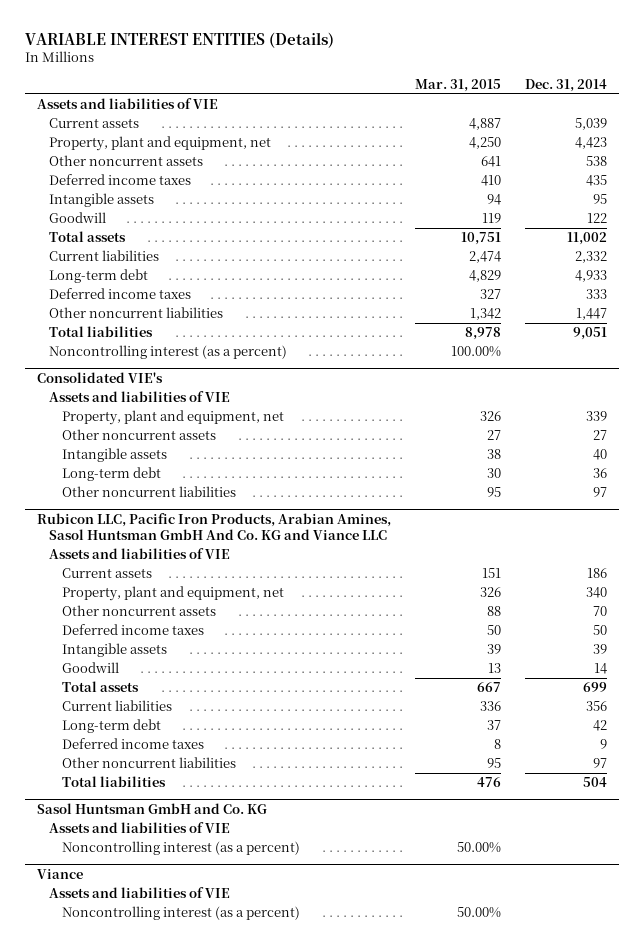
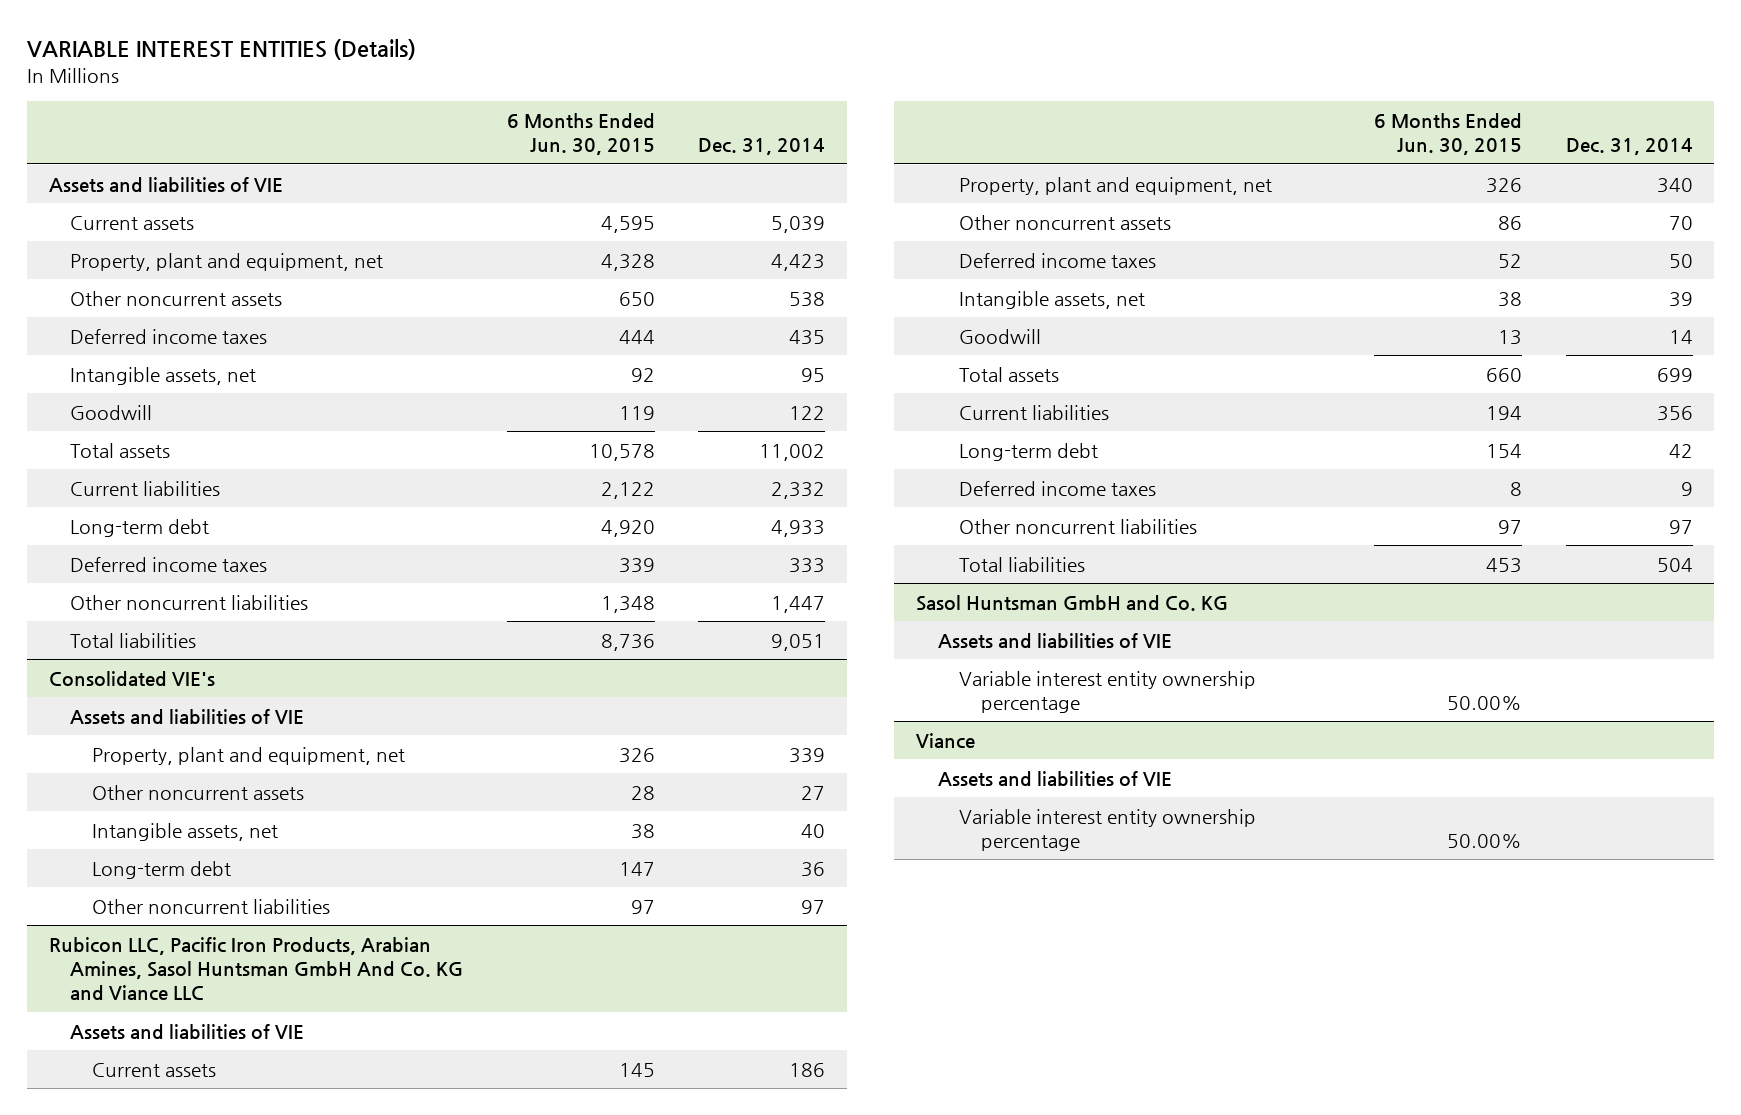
- | Mar. 31, 2015 | Dec. 31, 2014
+ | 6 Months Ended Jun. 30, 2015 | Dec. 31, 2014
- Intangible assets | 94 | 95
+ Intangible assets, net | 92 | 95
- Noncontrolling interest (as a percent) | 100.00% |
@ Consolidated VIE's
- Intangible assets | 38 | 40
+ Intangible assets, net | 38 | 40
@ Rubicon LLC, Pacific Iron Products, Arabian Amines, Sasol Huntsman GmbH And Co. KG and Viance LLC
- Intangible assets | 39 | 39
+ Intangible assets, net | 38 | 39
@ Sasol Huntsman GmbH and Co. KG
- Noncontrolling interest (as a percent) | 50.00% |
+ Variable interest entity ownership percentage | 50.00% |
@ Viance
- Noncontrolling interest (as a percent) | 50.00% |
+ Variable interest entity ownership percentage | 50.00% |

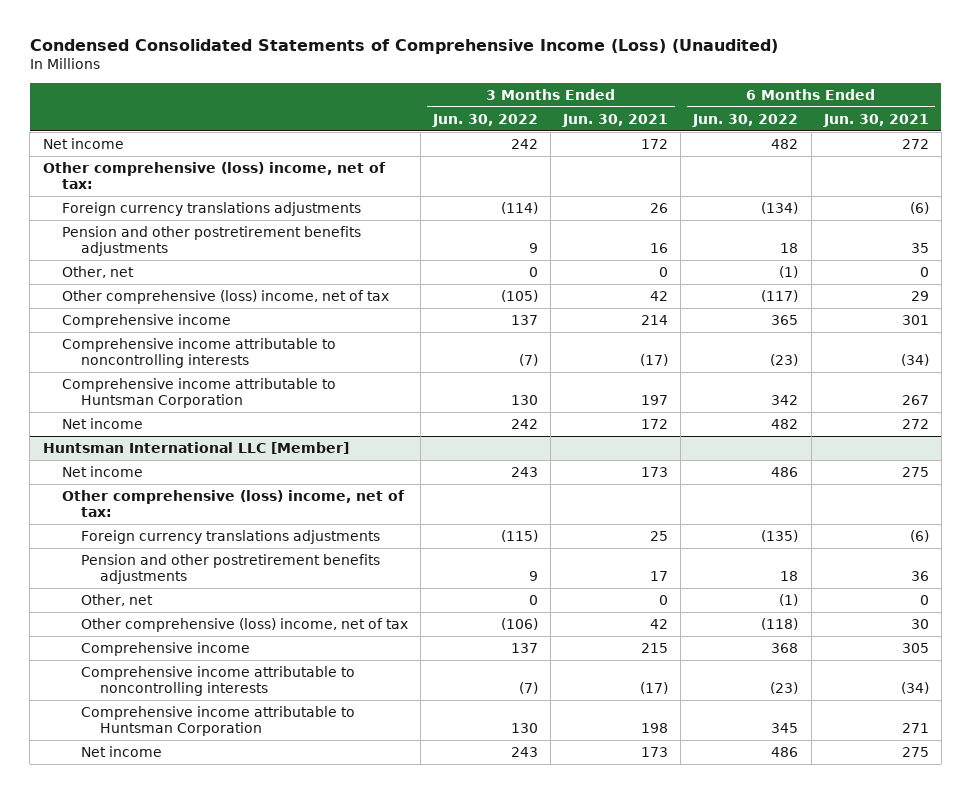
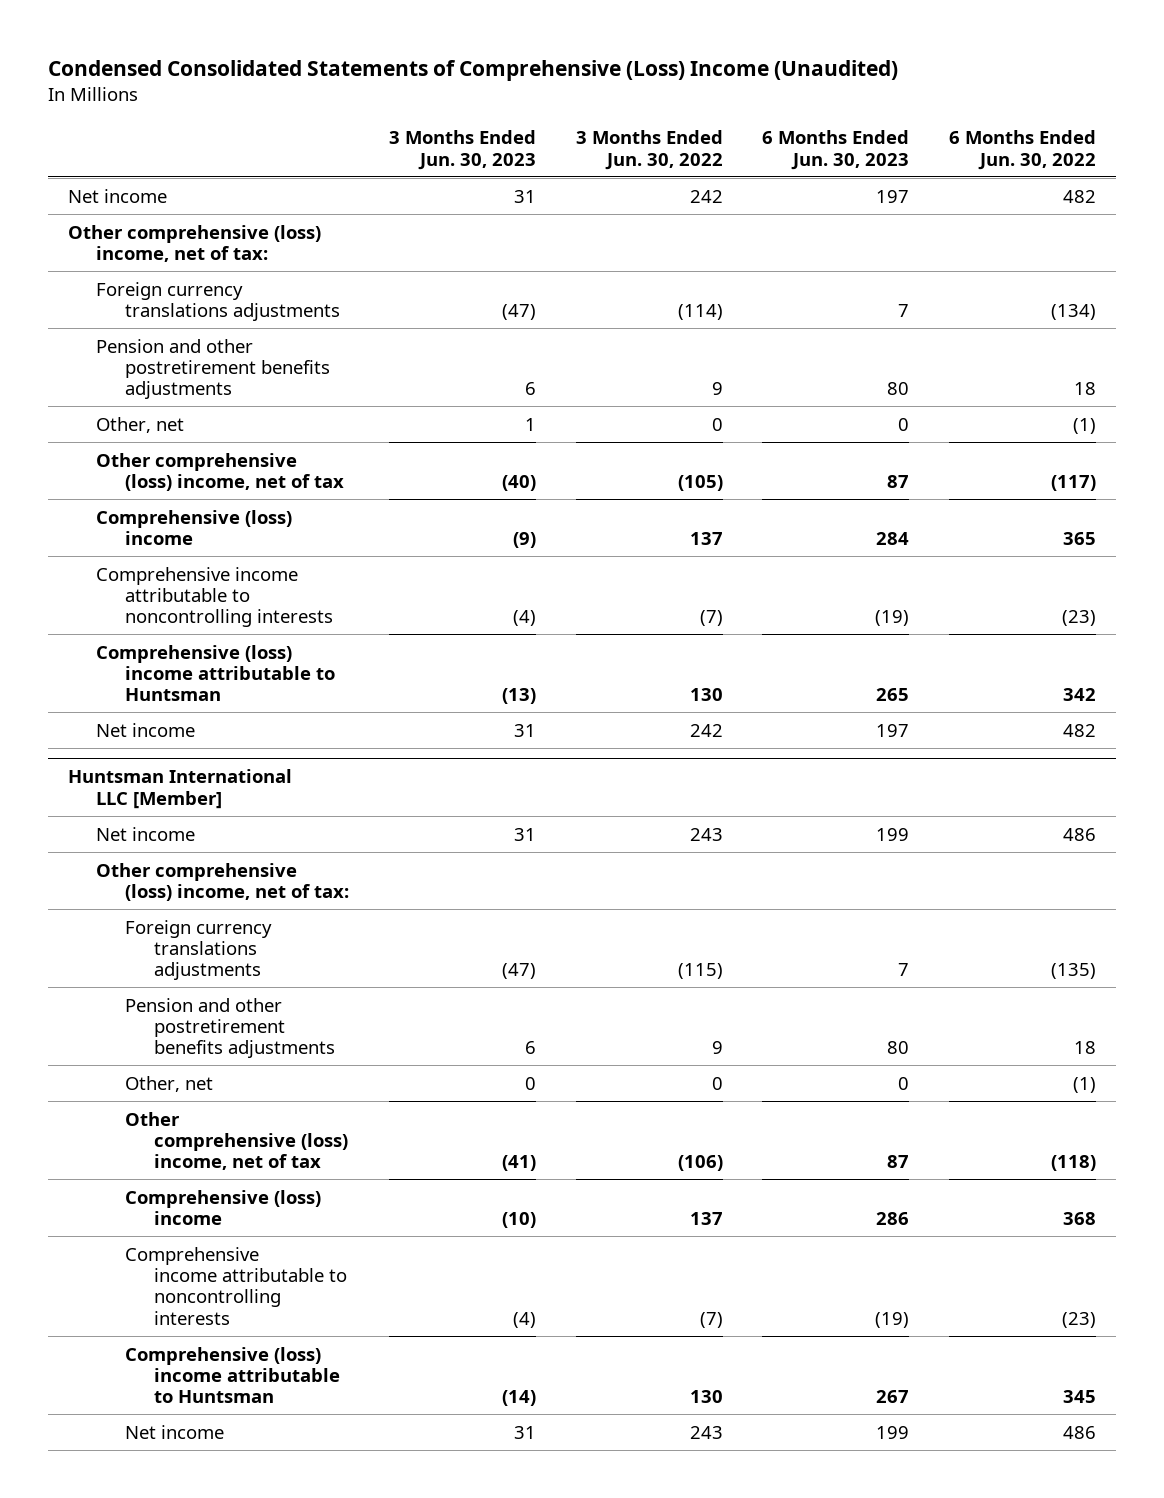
- Condensed Consolidated Statements of Comprehensive Income (Loss) (Unaudited)
+ Condensed Consolidated Statements of Comprehensive (Loss) Income (Unaudited)
- | 3 Months Ended Jun. 30, 2022 | 3 Months Ended Jun. 30, 2021 | 6 Months Ended Jun. 30, 2022 | 6 Months Ended Jun. 30, 2021
+ | 3 Months Ended Jun. 30, 2023 | 3 Months Ended Jun. 30, 2022 | 6 Months Ended Jun. 30, 2023 | 6 Months Ended Jun. 30, 2022
- Comprehensive income | 137 | 214 | 365 | 301
+ Comprehensive (loss) income | (9) | 137 | 284 | 365
- Comprehensive income attributable to Huntsman Corporation | 130 | 197 | 342 | 267
+ Comprehensive (loss) income attributable to Huntsman | (13) | 130 | 265 | 342
@ Huntsman International LLC [Member]
- Comprehensive income | 137 | 215 | 368 | 305
+ Comprehensive (loss) income | (10) | 137 | 286 | 368
- Comprehensive income attributable to Huntsman Corporation | 130 | 198 | 345 | 271
+ Comprehensive (loss) income attributable to Huntsman | (14) | 130 | 267 | 345

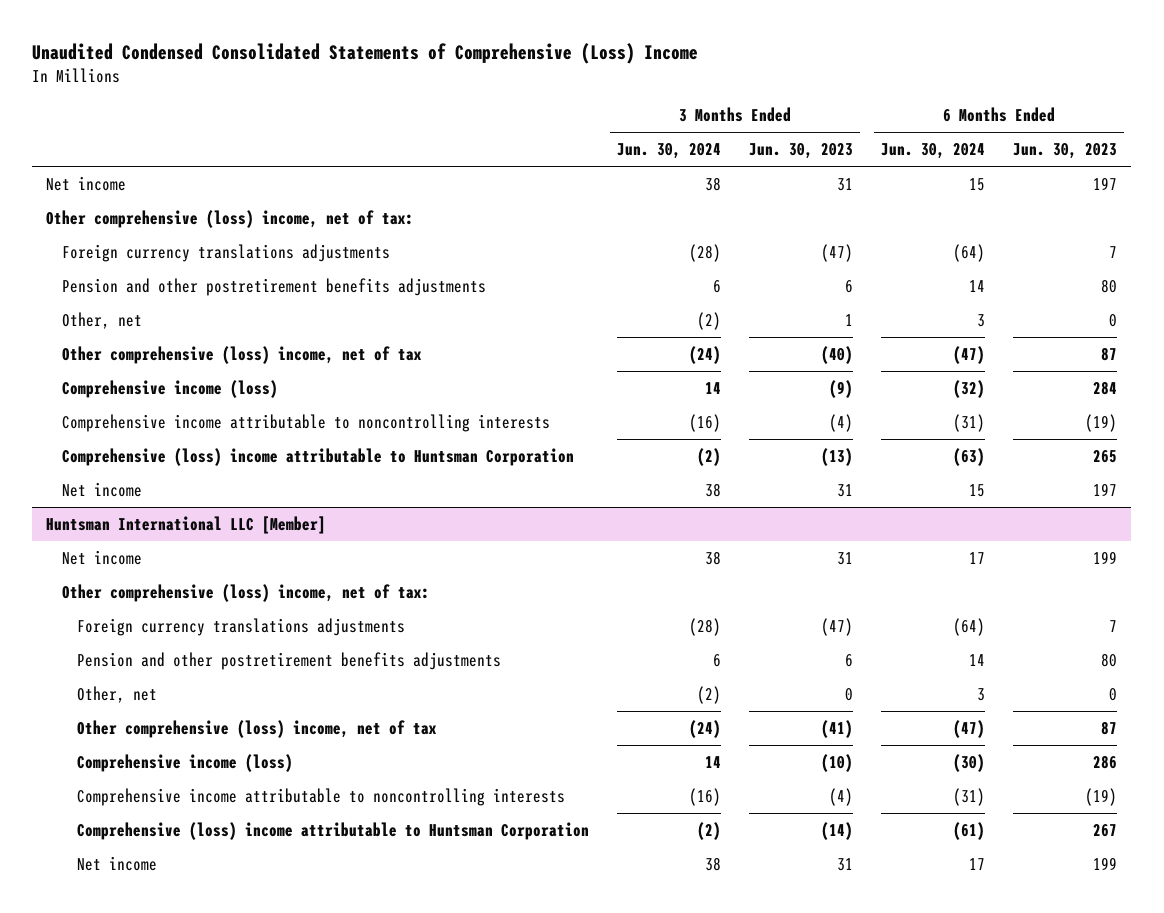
- Condensed Consolidated Statements of Comprehensive (Loss) Income (Unaudited)
+ Unaudited Condensed Consolidated Statements of Comprehensive (Loss) Income
- | 3 Months Ended Jun. 30, 2023 | 3 Months Ended Jun. 30, 2022 | 6 Months Ended Jun. 30, 2023 | 6 Months Ended Jun. 30, 2022
+ | 3 Months Ended Jun. 30, 2024 | 3 Months Ended Jun. 30, 2023 | 6 Months Ended Jun. 30, 2024 | 6 Months Ended Jun. 30, 2023
- Comprehensive (loss) income | (9) | 137 | 284 | 365
+ Comprehensive income (loss) | 14 | (9) | (32) | 284
- Comprehensive (loss) income attributable to Huntsman | (13) | 130 | 265 | 342
+ Comprehensive (loss) income attributable to Huntsman Corporation | (2) | (13) | (63) | 265
@ Huntsman International LLC [Member]
- Comprehensive (loss) income | (10) | 137 | 286 | 368
+ Comprehensive income (loss) | 14 | (10) | (30) | 286
- Comprehensive (loss) income attributable to Huntsman | (14) | 130 | 267 | 345
+ Comprehensive (loss) income attributable to Huntsman Corporation | (2) | (14) | (61) | 267

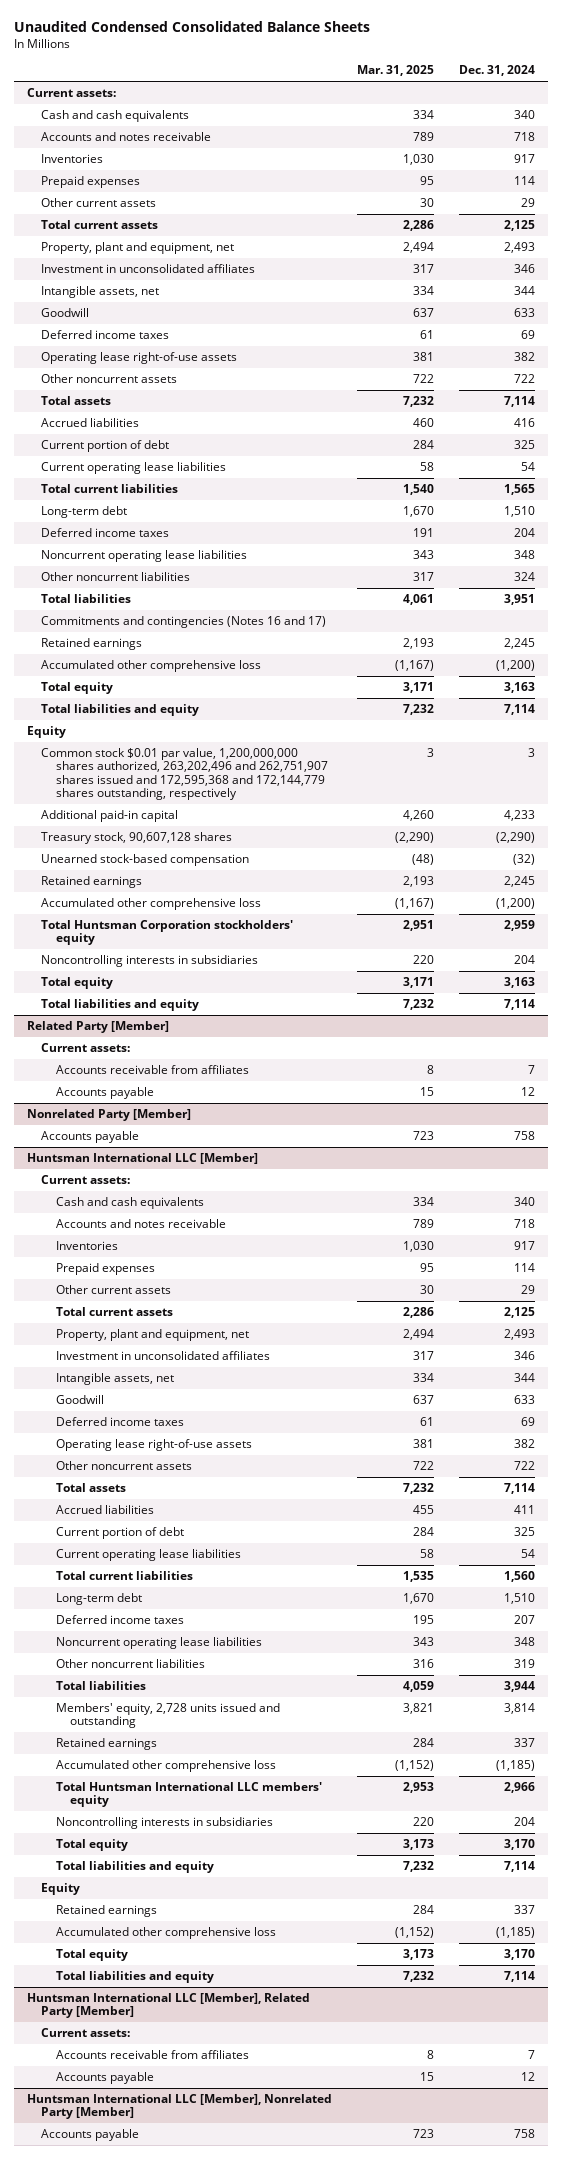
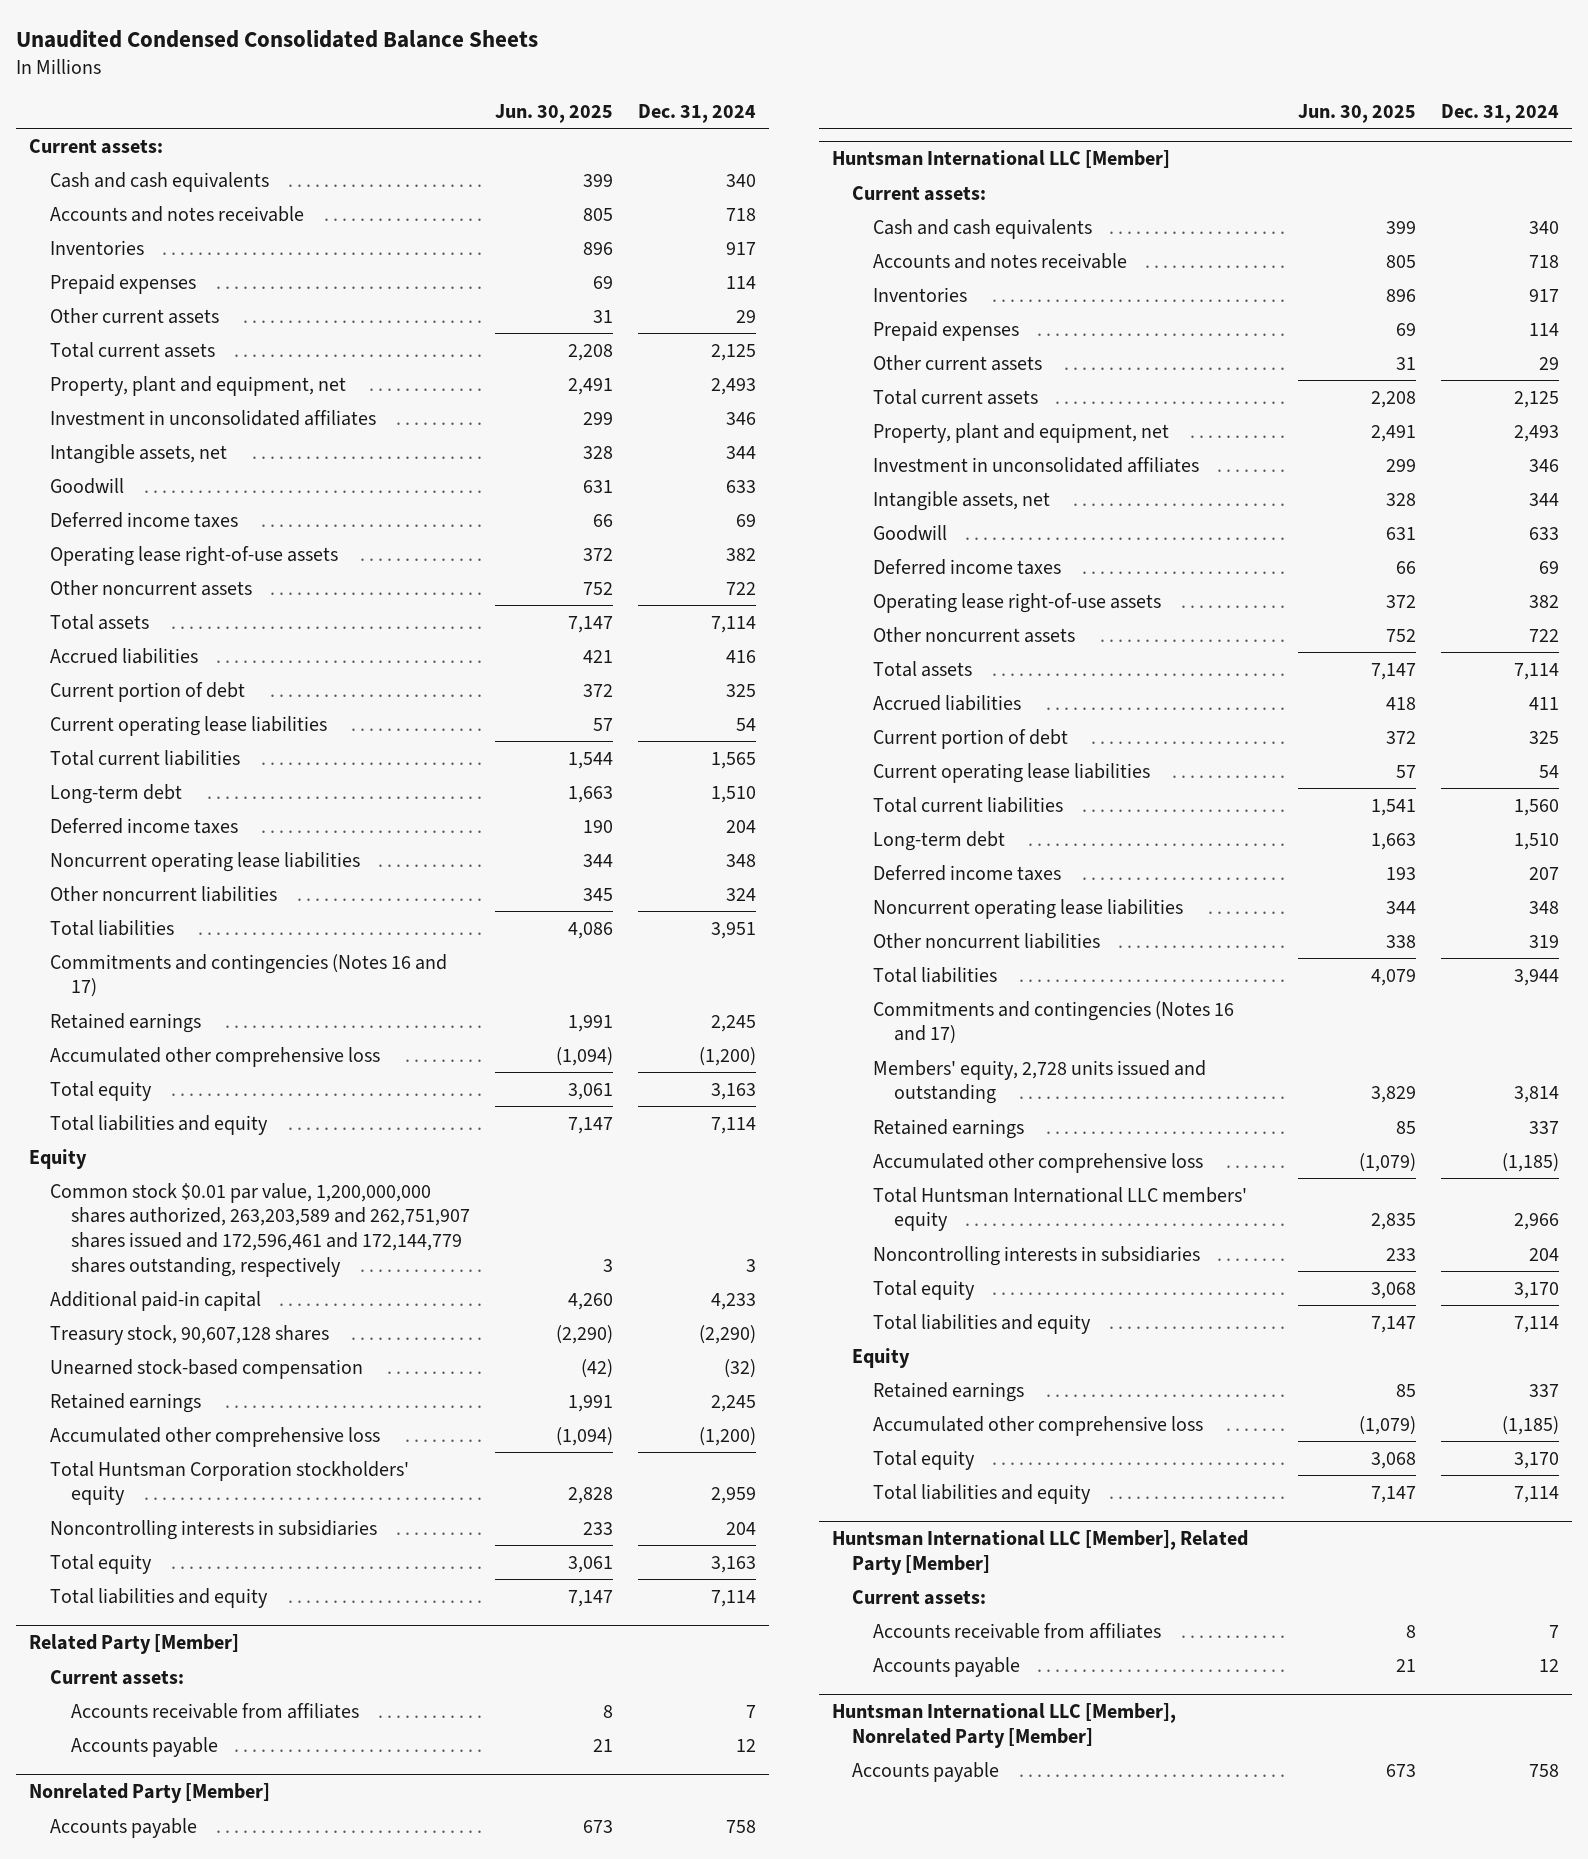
- | Mar. 31, 2025 | Dec. 31, 2024
+ | Jun. 30, 2025 | Dec. 31, 2024
- Common stock $0.01 par value, 1,200,000,000 shares authorized, 263,202,496 and 262,751,907 shares issued and 172,595,368 and 172,144,779 shares outstanding, respectively | 3 | 3
+ Common stock $0.01 par value, 1,200,000,000 shares authorized, 263,203,589 and 262,751,907 shares issued and 172,596,461 and 172,144,779 shares outstanding, respectively | 3 | 3
@ Huntsman International LLC [Member]
+ Commitments and contingencies (Notes 16 and 17)

